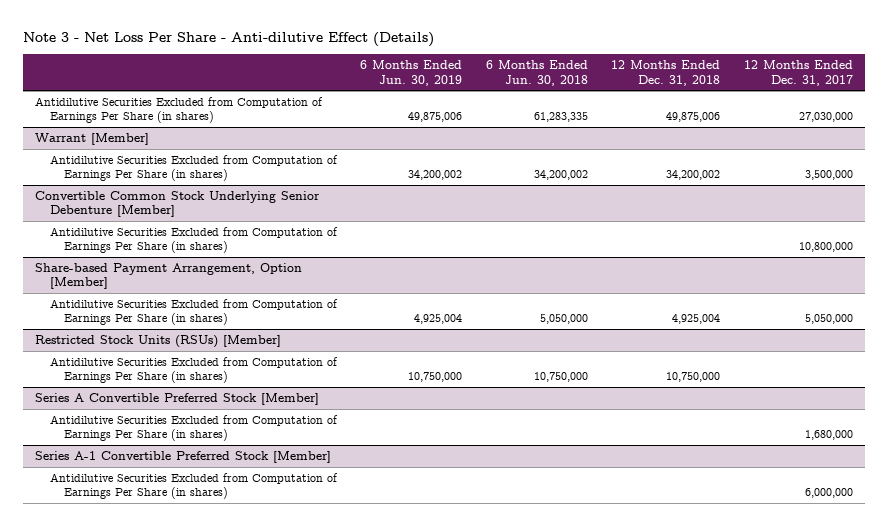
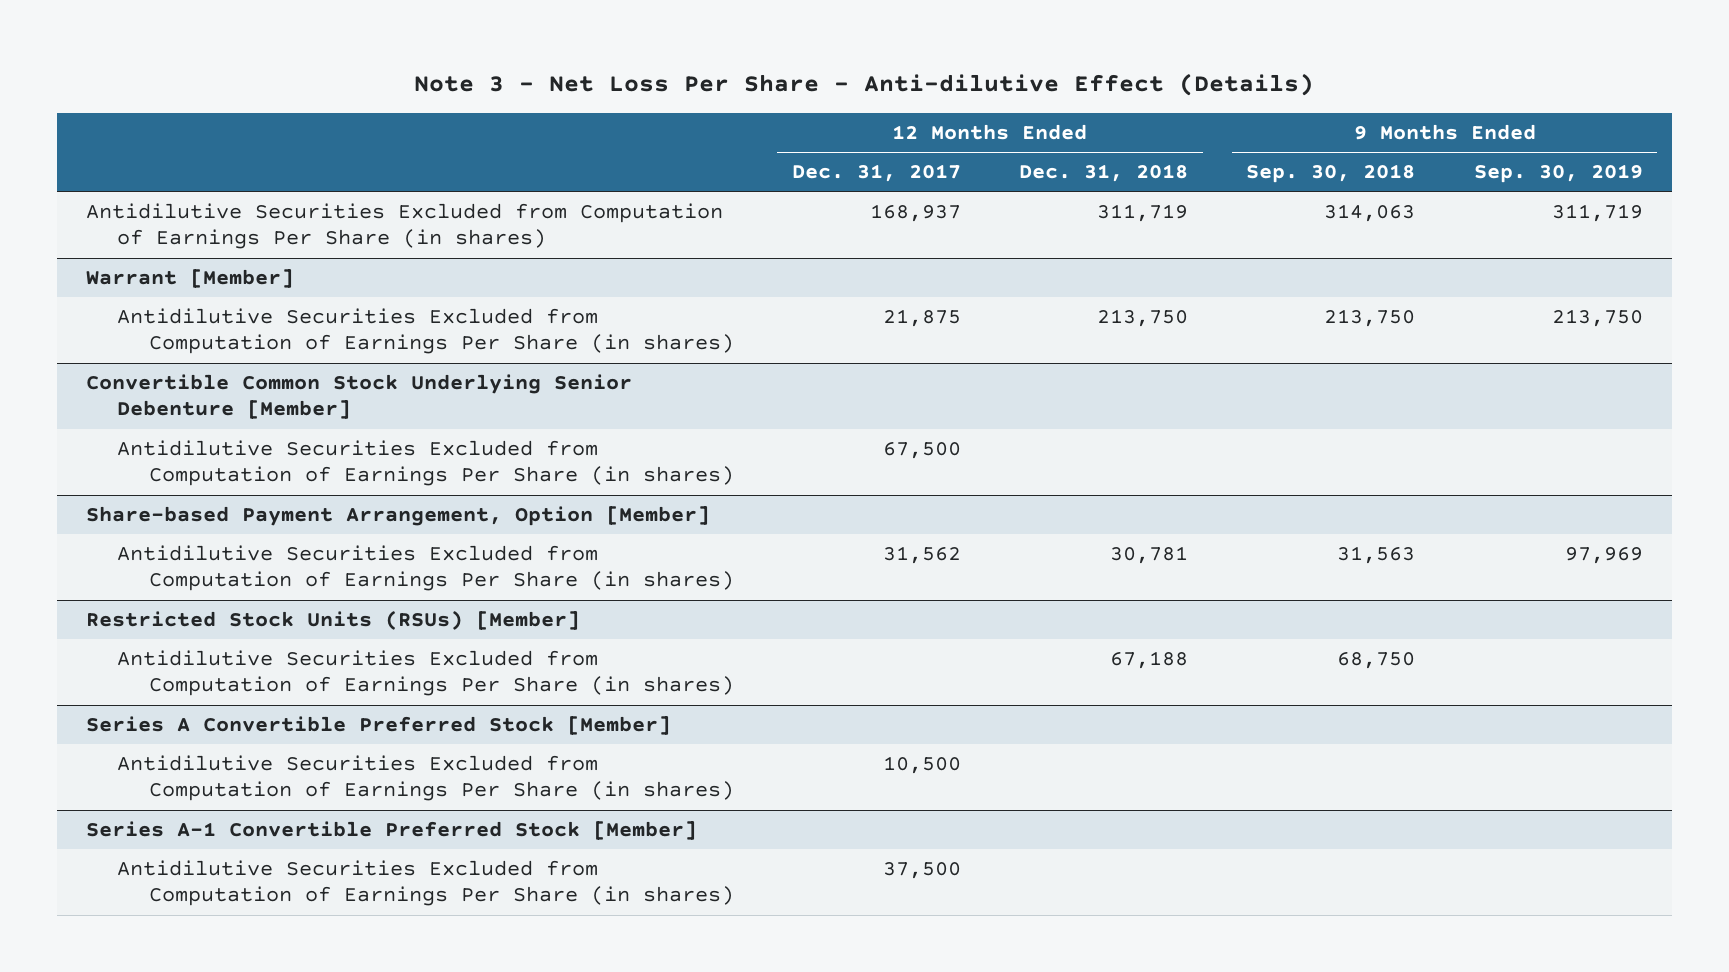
- | 6 Months Ended Jun. 30, 2019 | 6 Months Ended Jun. 30, 2018 | 12 Months Ended Dec. 31, 2018 | 12 Months Ended Dec. 31, 2017
+ | 12 Months Ended Dec. 31, 2017 | 12 Months Ended Dec. 31, 2018 | 9 Months Ended Sep. 30, 2018 | 9 Months Ended Sep. 30, 2019
- Antidilutive Securities Excluded from Computation of Earnings Per Share (in shares) | 49,875,006 | 61,283,335 | 49,875,006 | 27,030,000
+ Antidilutive Securities Excluded from Computation of Earnings Per Share (in shares) | 168,937 | 311,719 | 314,063 | 311,719
@ Warrant [Member]
- Antidilutive Securities Excluded from Computation of Earnings Per Share (in shares) | 34,200,002 | 34,200,002 | 34,200,002 | 3,500,000
+ Antidilutive Securities Excluded from Computation of Earnings Per Share (in shares) | 21,875 | 213,750 | 213,750 | 213,750
@ Convertible Common Stock Underlying Senior Debenture [Member]
- Antidilutive Securities Excluded from Computation of Earnings Per Share (in shares) | | | | 10,800,000
+ Antidilutive Securities Excluded from Computation of Earnings Per Share (in shares) | 67,500 | | |
@ Share-based Payment Arrangement, Option [Member]
- Antidilutive Securities Excluded from Computation of Earnings Per Share (in shares) | 4,925,004 | 5,050,000 | 4,925,004 | 5,050,000
+ Antidilutive Securities Excluded from Computation of Earnings Per Share (in shares) | 31,562 | 30,781 | 31,563 | 97,969
@ Restricted Stock Units (RSUs) [Member]
- Antidilutive Securities Excluded from Computation of Earnings Per Share (in shares) | 10,750,000 | 10,750,000 | 10,750,000 |
+ Antidilutive Securities Excluded from Computation of Earnings Per Share (in shares) | | 67,188 | 68,750 |
@ Series A Convertible Preferred Stock [Member]
- Antidilutive Securities Excluded from Computation of Earnings Per Share (in shares) | | | | 1,680,000
+ Antidilutive Securities Excluded from Computation of Earnings Per Share (in shares) | 10,500 | | |
@ Series A-1 Convertible Preferred Stock [Member]
- Antidilutive Securities Excluded from Computation of Earnings Per Share (in shares) | | | | 6,000,000
+ Antidilutive Securities Excluded from Computation of Earnings Per Share (in shares) | 37,500 | | |

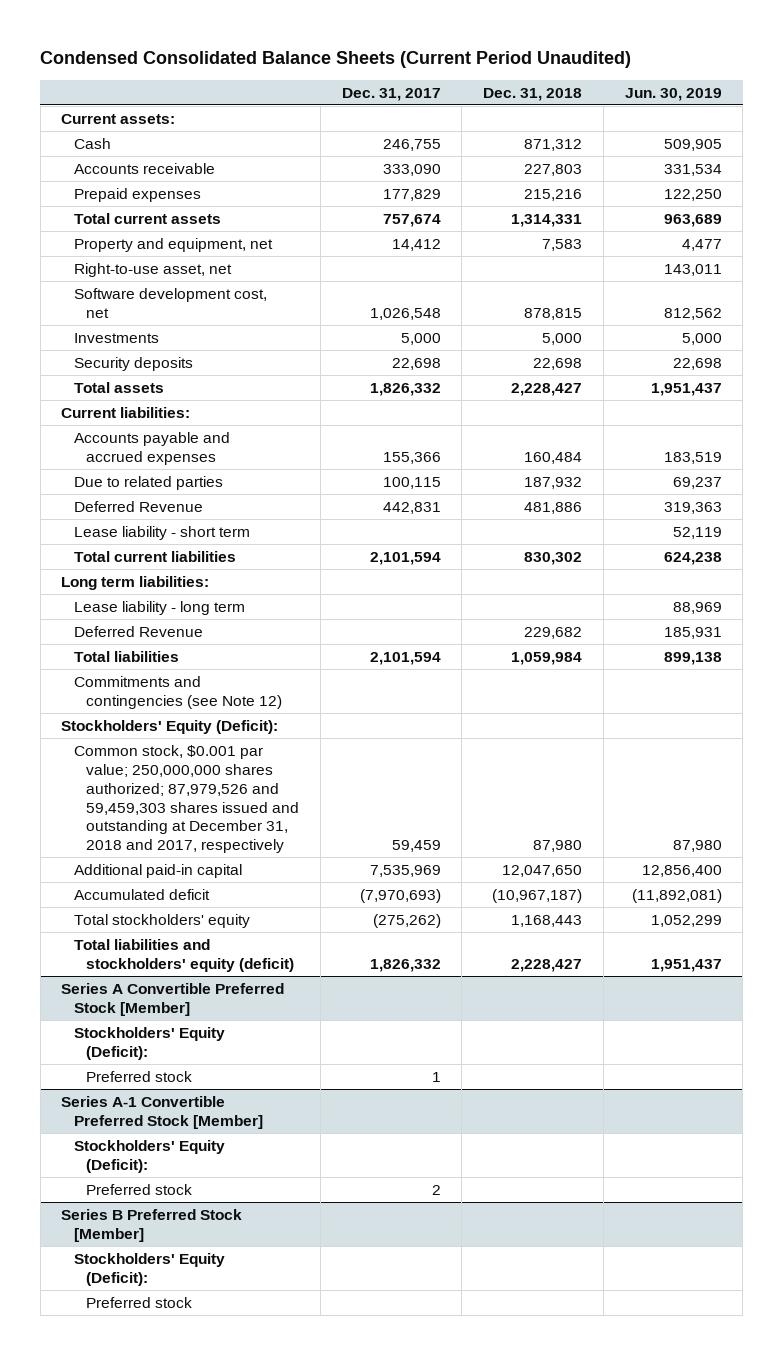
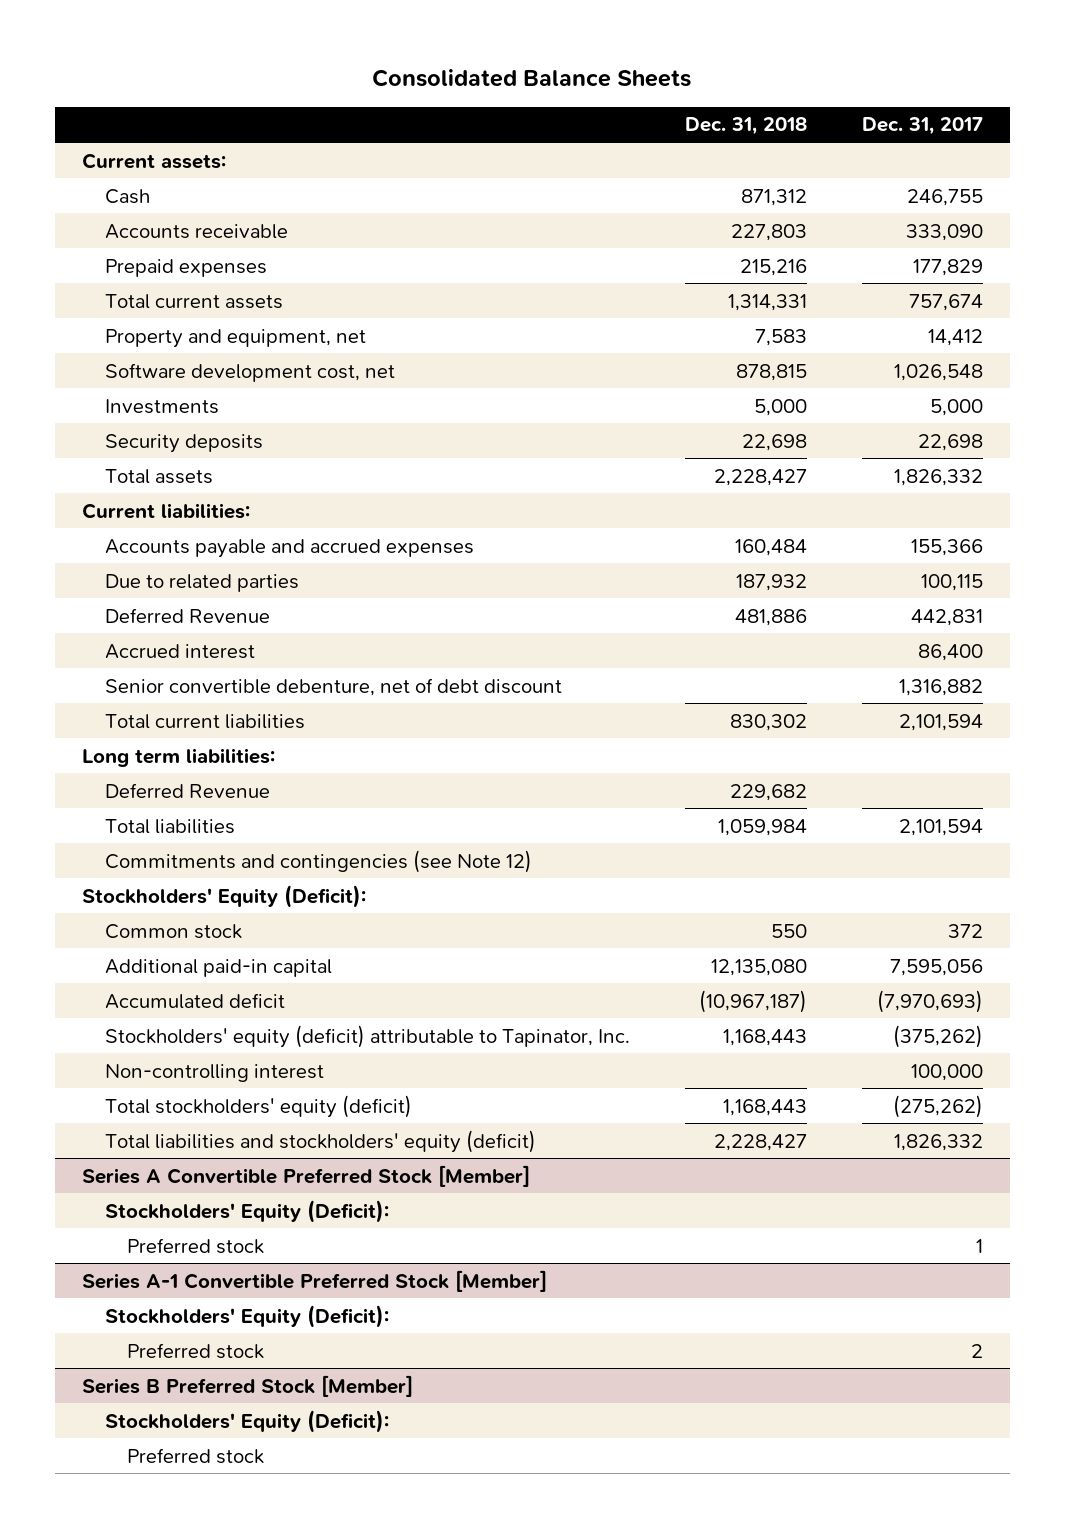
- Condensed Consolidated Balance Sheets (Current Period Unaudited)
+ Consolidated Balance Sheets
- | Dec. 31, 2017 | Dec. 31, 2018 | Jun. 30, 2019
+ | Dec. 31, 2018 | Dec. 31, 2017
- Right-to-use asset, net | | | 143,011
- Lease liability - short term | | | 52,119
+ Accrued interest | | 86,400
+ Senior convertible debenture, net of debt discount | | 1,316,882
- Lease liability - long term | | | 88,969
- Common stock, $0.001 par value; 250,000,000 shares authorized; 87,979,526 and 59,459,303 shares issued and outstanding at December 31, 2018 and 2017, respectively | 59,459 | 87,980 | 87,980
- Additional paid-in capital | 7,535,969 | 12,047,650 | 12,856,400
+ Common stock | 550 | 372
+ Additional paid-in capital | 12,135,080 | 7,595,056
- Total stockholders' equity | (275,262) | 1,168,443 | 1,052,299
+ Stockholders' equity (deficit) attributable to Tapinator, Inc. | 1,168,443 | (375,262)
+ Non-controlling interest | | 100,000
+ Total stockholders' equity (deficit) | 1,168,443 | (275,262)

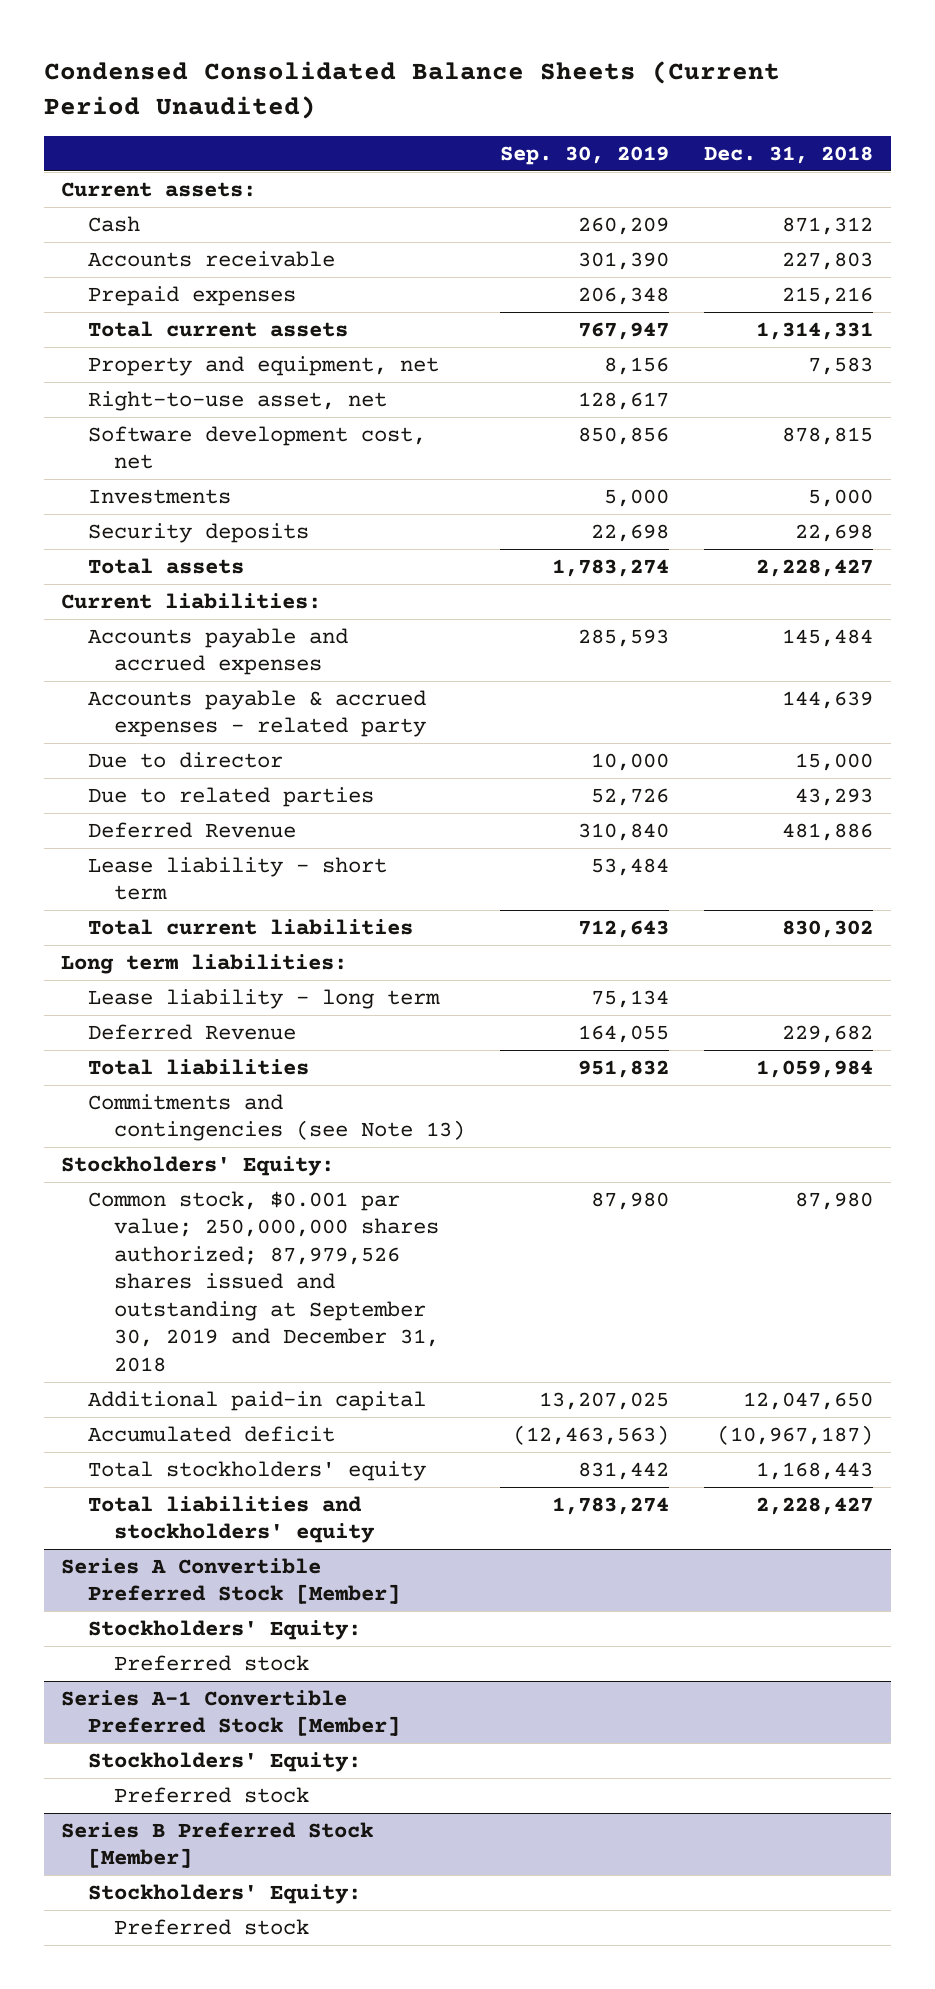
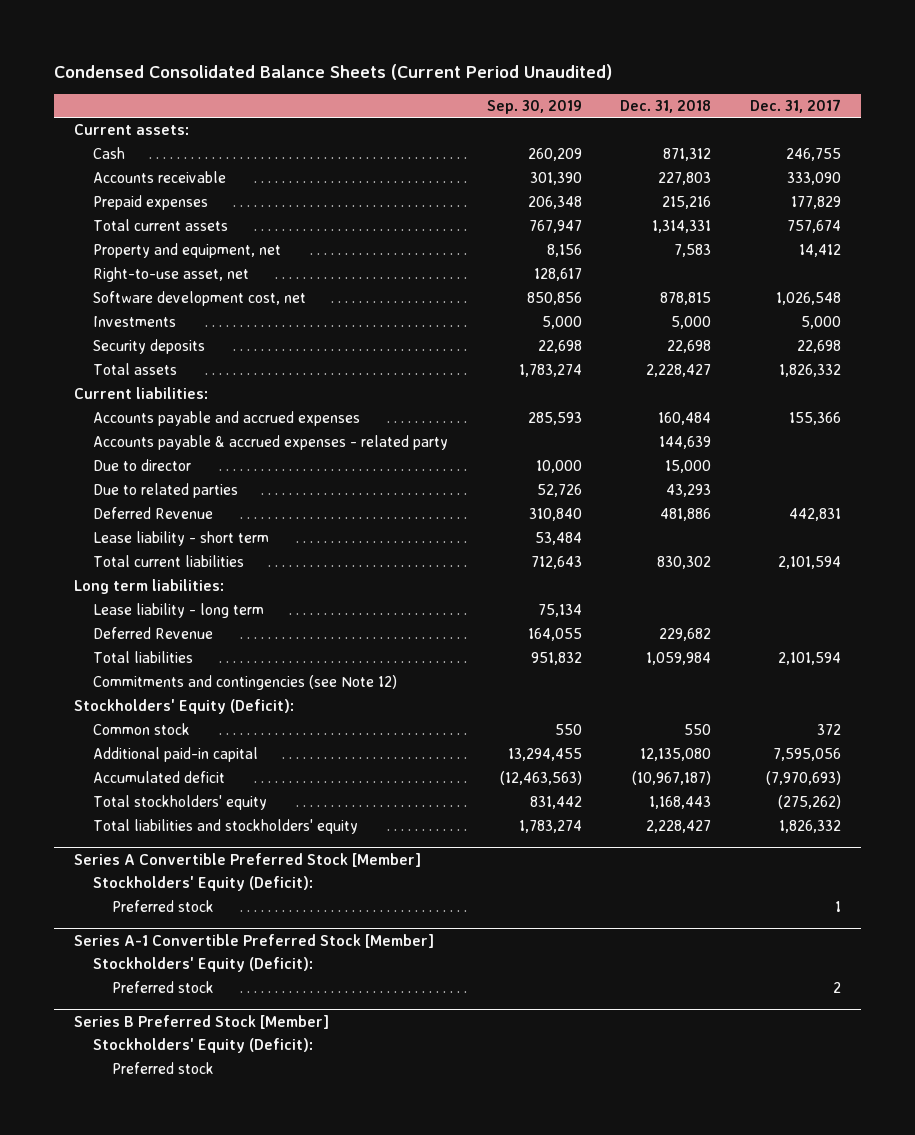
- | Sep. 30, 2019 | Dec. 31, 2018
+ | Sep. 30, 2019 | Dec. 31, 2018 | Dec. 31, 2017
- Accounts payable and accrued expenses | 285,593 | 145,484
+ Accounts payable and accrued expenses | 285,593 | 160,484 | 155,366
- Commitments and contingencies (see Note 13)
- Stockholders' Equity:
- Common stock, $0.001 par value; 250,000,000 shares authorized; 87,979,526 shares issued and outstanding at September 30, 2019 and December 31, 2018 | 87,980 | 87,980
- Additional paid-in capital | 13,207,025 | 12,047,650
+ Commitments and contingencies (see Note 12)
+ Stockholders' Equity (Deficit):
+ Common stock | 550 | 550 | 372
+ Additional paid-in capital | 13,294,455 | 12,135,080 | 7,595,056
@ Series A Convertible Preferred Stock [Member]
- Stockholders' Equity:
+ Stockholders' Equity (Deficit):
@ Series A-1 Convertible Preferred Stock [Member]
- Stockholders' Equity:
+ Stockholders' Equity (Deficit):
@ Series B Preferred Stock [Member]
- Stockholders' Equity:
+ Stockholders' Equity (Deficit):

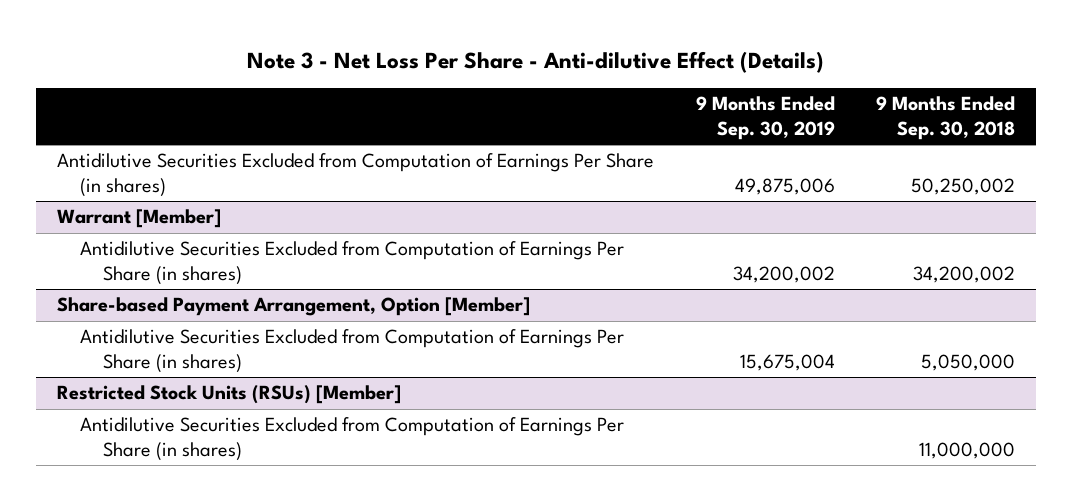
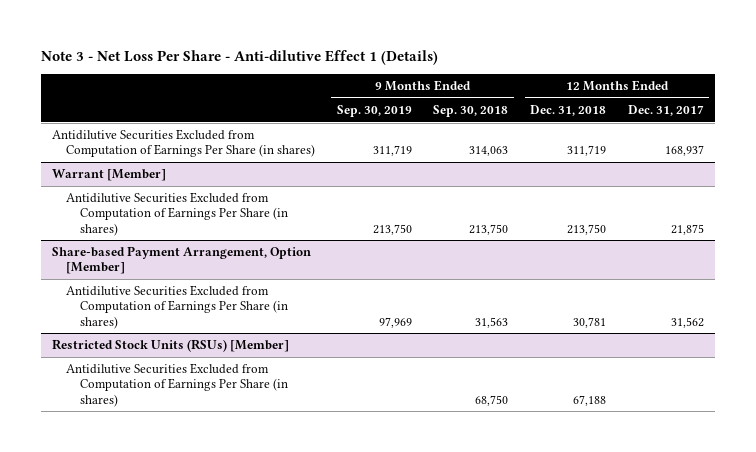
- Note 3 - Net Loss Per Share - Anti-dilutive Effect (Details)
+ Note 3 - Net Loss Per Share - Anti-dilutive Effect 1 (Details)
- | 9 Months Ended Sep. 30, 2019 | 9 Months Ended Sep. 30, 2018
+ | 9 Months Ended Sep. 30, 2019 | 9 Months Ended Sep. 30, 2018 | 12 Months Ended Dec. 31, 2018 | 12 Months Ended Dec. 31, 2017
- Antidilutive Securities Excluded from Computation of Earnings Per Share (in shares) | 49,875,006 | 50,250,002
+ Antidilutive Securities Excluded from Computation of Earnings Per Share (in shares) | 311,719 | 314,063 | 311,719 | 168,937
@ Warrant [Member]
- Antidilutive Securities Excluded from Computation of Earnings Per Share (in shares) | 34,200,002 | 34,200,002
+ Antidilutive Securities Excluded from Computation of Earnings Per Share (in shares) | 213,750 | 213,750 | 213,750 | 21,875
@ Share-based Payment Arrangement, Option [Member]
- Antidilutive Securities Excluded from Computation of Earnings Per Share (in shares) | 15,675,004 | 5,050,000
+ Antidilutive Securities Excluded from Computation of Earnings Per Share (in shares) | 97,969 | 31,563 | 30,781 | 31,562
@ Restricted Stock Units (RSUs) [Member]
- Antidilutive Securities Excluded from Computation of Earnings Per Share (in shares) | | 11,000,000
+ Antidilutive Securities Excluded from Computation of Earnings Per Share (in shares) | | 68,750 | 67,188 |

